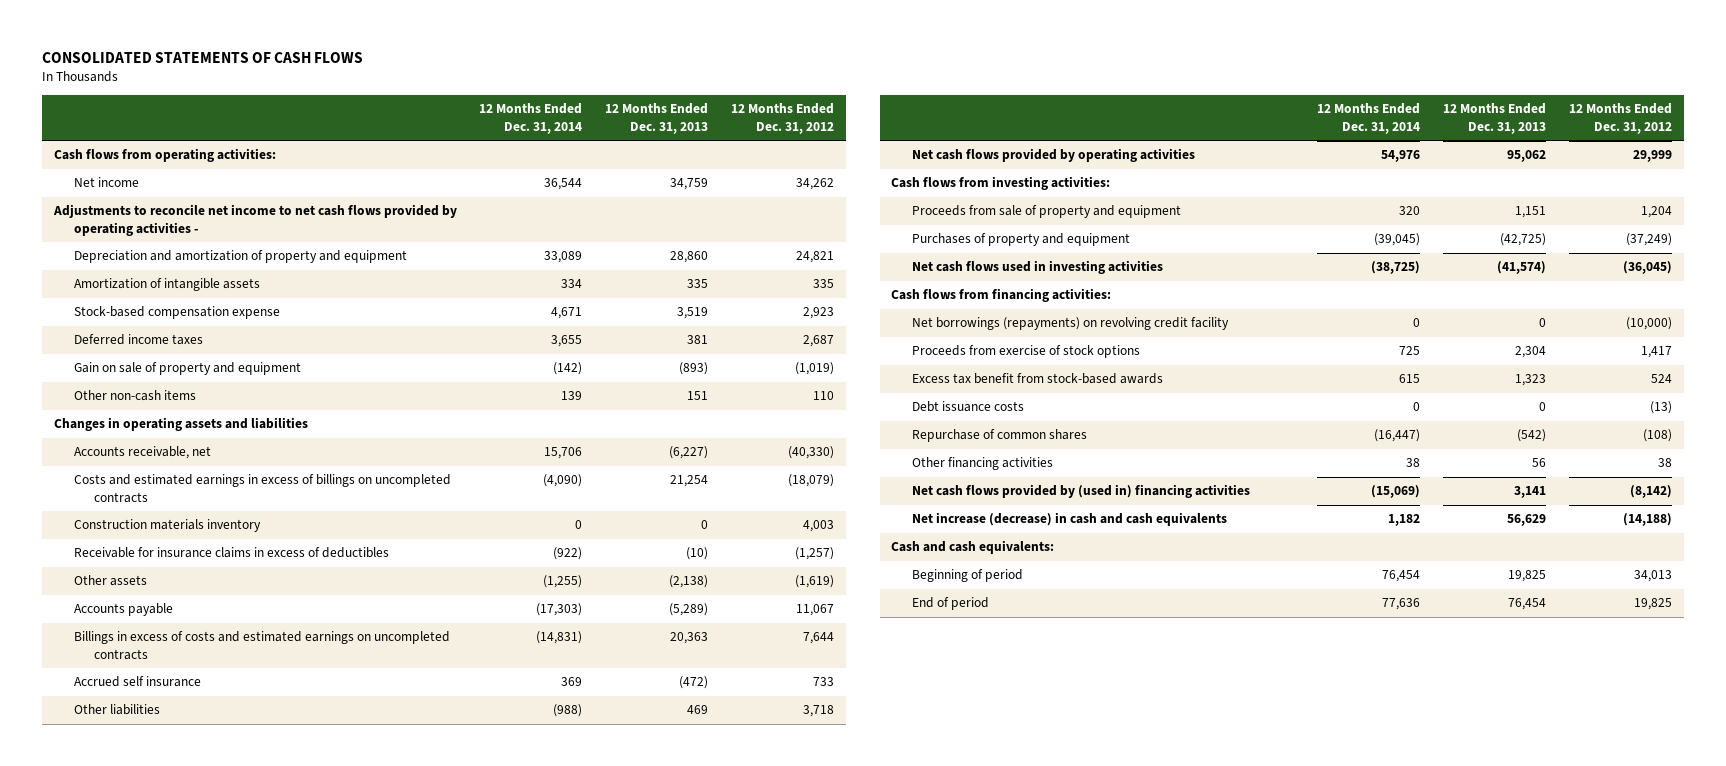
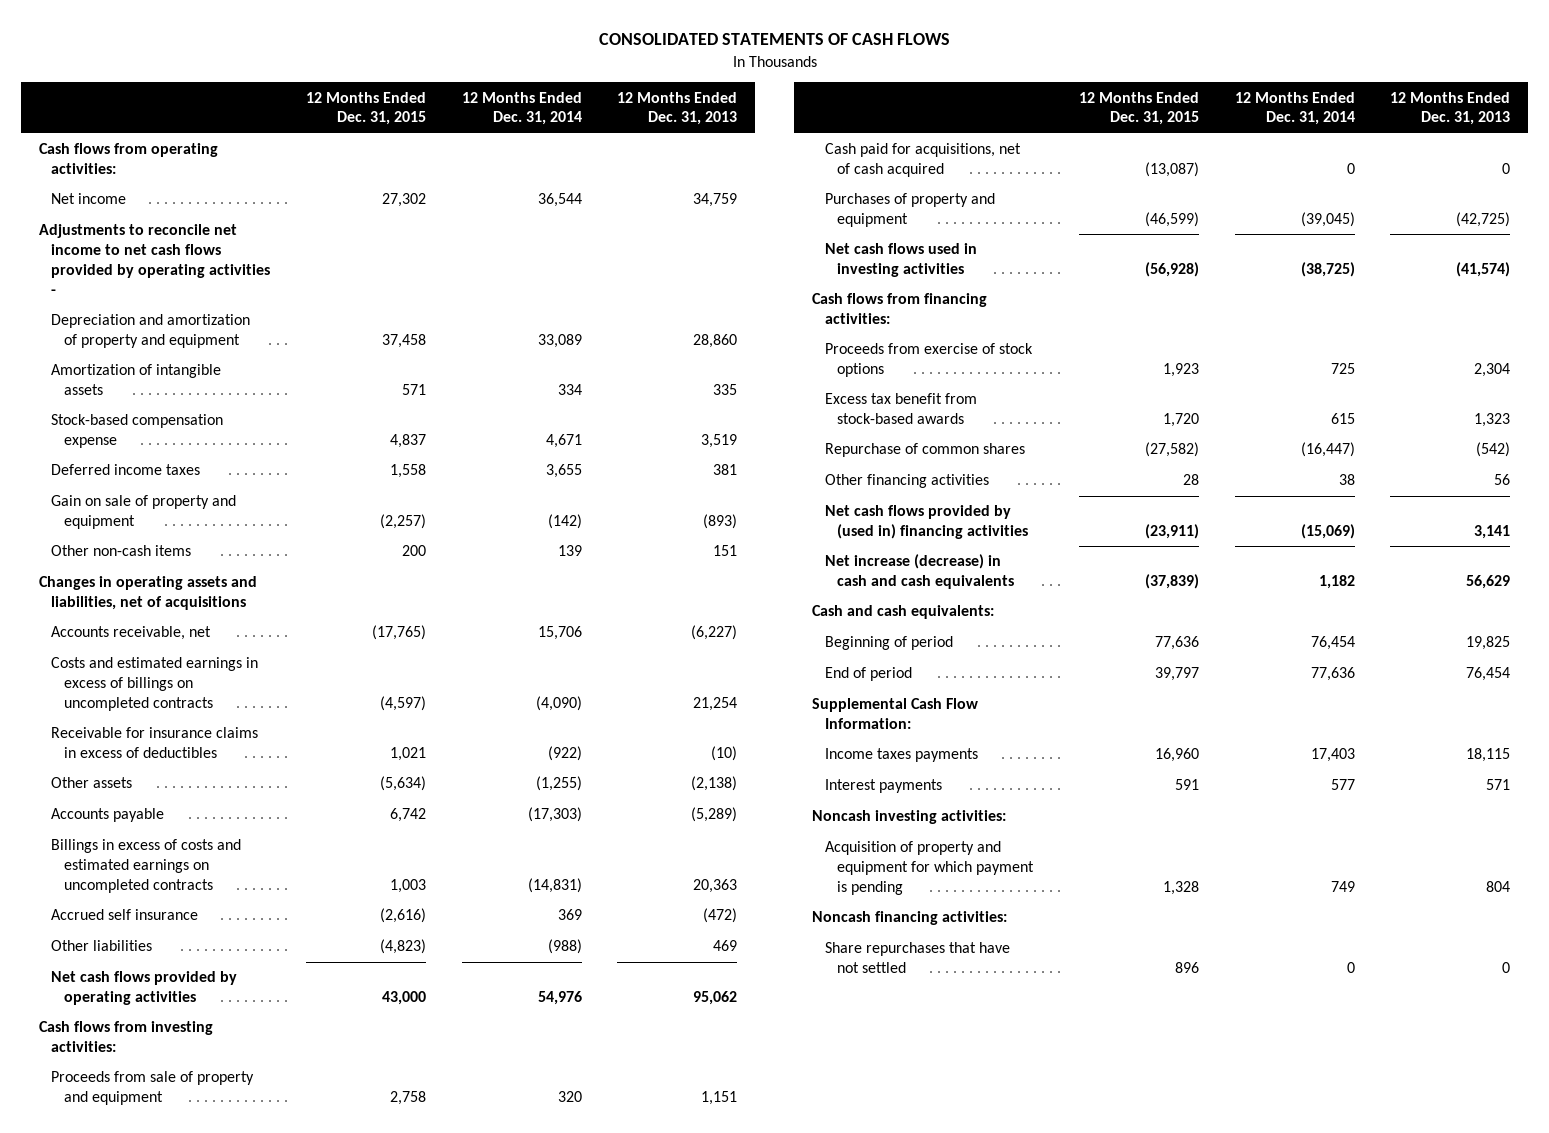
- | 12 Months Ended Dec. 31, 2014 | 12 Months Ended Dec. 31, 2013 | 12 Months Ended Dec. 31, 2012
+ | 12 Months Ended Dec. 31, 2015 | 12 Months Ended Dec. 31, 2014 | 12 Months Ended Dec. 31, 2013
- Changes in operating assets and liabilities
+ Changes in operating assets and liabilities, net of acquisitions
- Construction materials inventory | 0 | 0 | 4,003
+ Cash paid for acquisitions, net of cash acquired | (13,087) | 0 | 0
- Net borrowings (repayments) on revolving credit facility | 0 | 0 | (10,000)
- Debt issuance costs | 0 | 0 | (13)
+ Supplemental Cash Flow Information:
+ Income taxes payments | 16,960 | 17,403 | 18,115
+ Interest payments | 591 | 577 | 571
+ Noncash investing activities:
+ Acquisition of property and equipment for which payment is pending | 1,328 | 749 | 804
+ Noncash financing activities:
+ Share repurchases that have not settled | 896 | 0 | 0

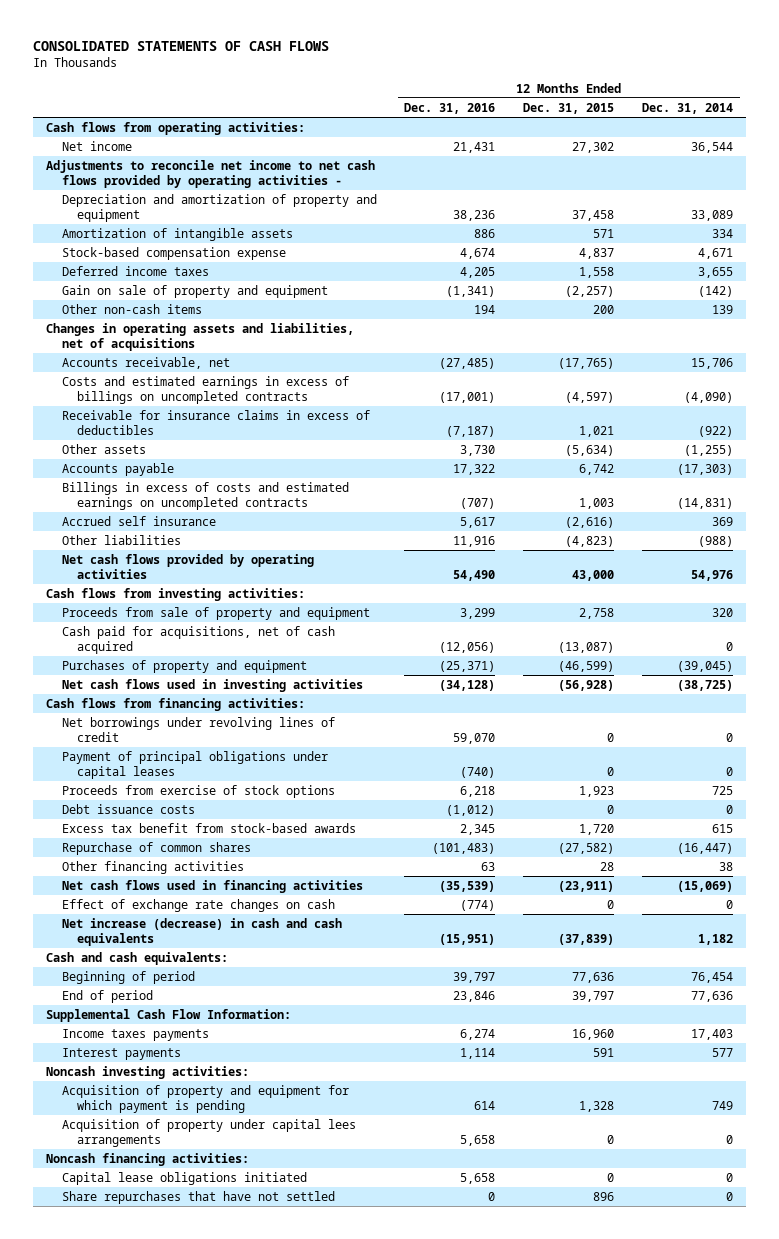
- | 12 Months Ended Dec. 31, 2015 | 12 Months Ended Dec. 31, 2014 | 12 Months Ended Dec. 31, 2013
+ | 12 Months Ended Dec. 31, 2016 | 12 Months Ended Dec. 31, 2015 | 12 Months Ended Dec. 31, 2014
+ Net borrowings under revolving lines of credit | 59,070 | 0 | 0
+ Payment of principal obligations under capital leases | (740) | 0 | 0
+ Debt issuance costs | (1,012) | 0 | 0
- Net cash flows provided by (used in) financing activities | (23,911) | (15,069) | 3,141
+ Net cash flows used in financing activities | (35,539) | (23,911) | (15,069)
+ Effect of exchange rate changes on cash | (774) | 0 | 0
+ Acquisition of property under capital lees arrangements | 5,658 | 0 | 0
+ Capital lease obligations initiated | 5,658 | 0 | 0

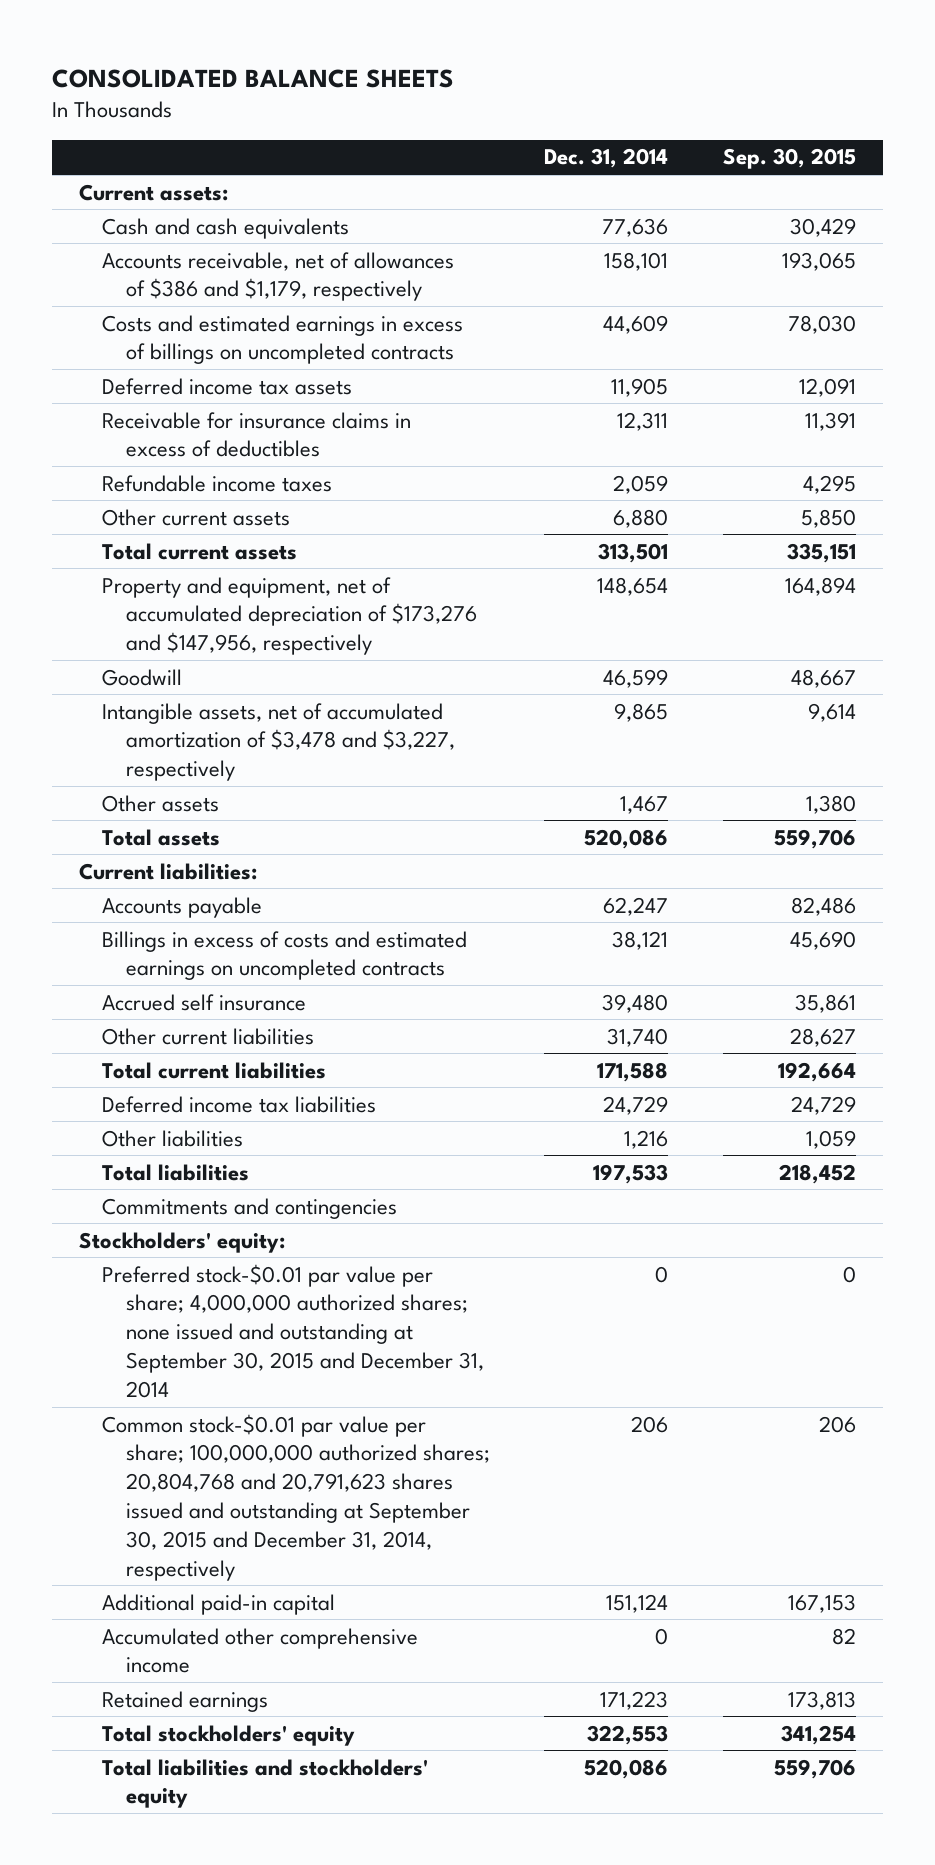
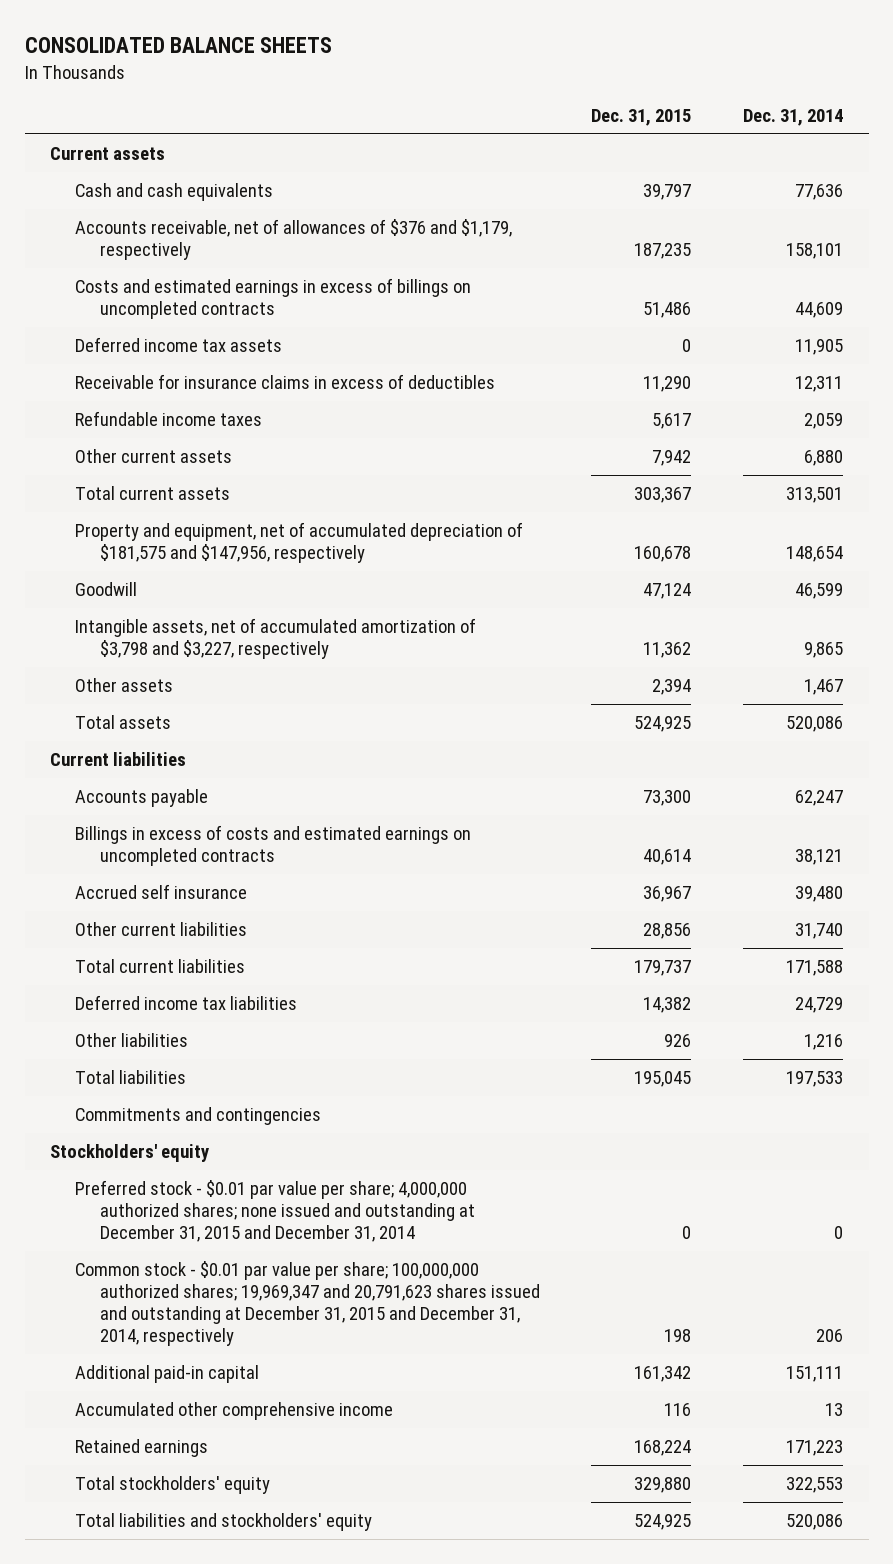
- | Dec. 31, 2014 | Sep. 30, 2015
+ | Dec. 31, 2015 | Dec. 31, 2014
- Current assets:
+ Current assets
- Accounts receivable, net of allowances of $386 and $1,179, respectively | 158,101 | 193,065
+ Accounts receivable, net of allowances of $376 and $1,179, respectively | 187,235 | 158,101
- Property and equipment, net of accumulated depreciation of $173,276 and $147,956, respectively | 148,654 | 164,894
+ Property and equipment, net of accumulated depreciation of $181,575 and $147,956, respectively | 160,678 | 148,654
- Intangible assets, net of accumulated amortization of $3,478 and $3,227, respectively | 9,865 | 9,614
+ Intangible assets, net of accumulated amortization of $3,798 and $3,227, respectively | 11,362 | 9,865
- Current liabilities:
+ Current liabilities
- Stockholders' equity:
- Preferred stock-$0.01 par value per share; 4,000,000 authorized shares; none issued and outstanding at September 30, 2015 and December 31, 2014 | 0 | 0
- Common stock-$0.01 par value per share; 100,000,000 authorized shares; 20,804,768 and 20,791,623 shares issued and outstanding at September 30, 2015 and December 31, 2014, respectively | 206 | 206
- Additional paid-in capital | 151,124 | 167,153
- Accumulated other comprehensive income | 0 | 82
+ Stockholders' equity
+ Preferred stock - $0.01 par value per share; 4,000,000 authorized shares; none issued and outstanding at December 31, 2015 and December 31, 2014 | 0 | 0
+ Common stock - $0.01 par value per share; 100,000,000 authorized shares; 19,969,347 and 20,791,623 shares issued and outstanding at December 31, 2015 and December 31, 2014, respectively | 198 | 206
+ Additional paid-in capital | 161,342 | 151,111
+ Accumulated other comprehensive income | 116 | 13

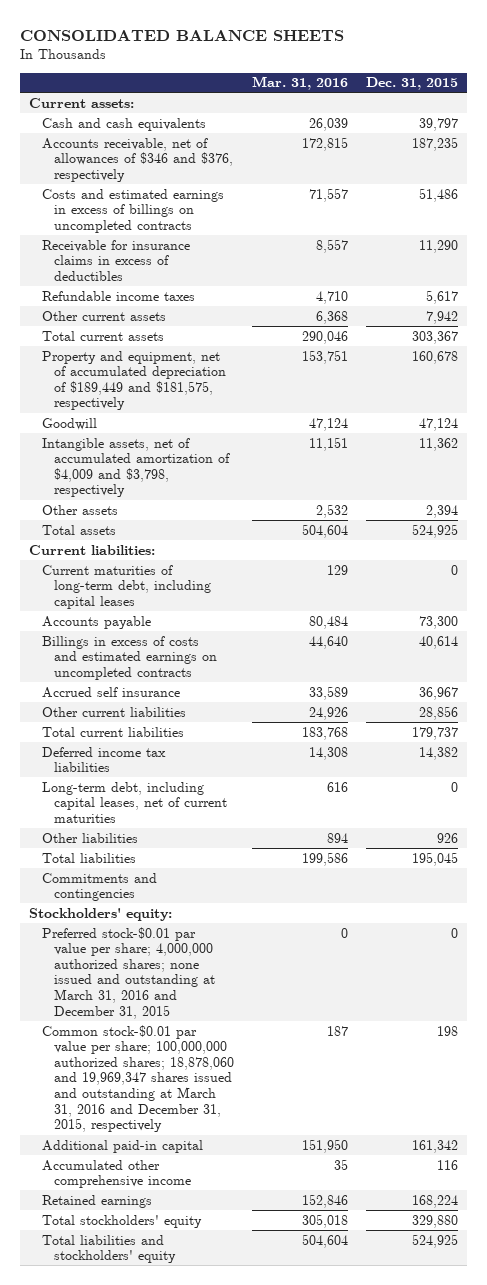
- | Dec. 31, 2015 | Dec. 31, 2014
+ | Mar. 31, 2016 | Dec. 31, 2015
- Current assets
+ Current assets:
- Accounts receivable, net of allowances of $376 and $1,179, respectively | 187,235 | 158,101
+ Accounts receivable, net of allowances of $346 and $376, respectively | 172,815 | 187,235
- Deferred income tax assets | 0 | 11,905
- Property and equipment, net of accumulated depreciation of $181,575 and $147,956, respectively | 160,678 | 148,654
+ Property and equipment, net of accumulated depreciation of $189,449 and $181,575, respectively | 153,751 | 160,678
- Intangible assets, net of accumulated amortization of $3,798 and $3,227, respectively | 11,362 | 9,865
+ Intangible assets, net of accumulated amortization of $4,009 and $3,798, respectively | 11,151 | 11,362
- Current liabilities
+ Current liabilities:
+ Current maturities of long-term debt, including capital leases | 129 | 0
+ Long-term debt, including capital leases, net of current maturities | 616 | 0
- Stockholders' equity
- Preferred stock - $0.01 par value per share; 4,000,000 authorized shares; none issued and outstanding at December 31, 2015 and December 31, 2014 | 0 | 0
- Common stock - $0.01 par value per share; 100,000,000 authorized shares; 19,969,347 and 20,791,623 shares issued and outstanding at December 31, 2015 and December 31, 2014, respectively | 198 | 206
+ Stockholders' equity:
+ Preferred stock-$0.01 par value per share; 4,000,000 authorized shares; none issued and outstanding at March 31, 2016 and December 31, 2015 | 0 | 0
+ Common stock-$0.01 par value per share; 100,000,000 authorized shares; 18,878,060 and 19,969,347 shares issued and outstanding at March 31, 2016 and December 31, 2015, respectively | 187 | 198

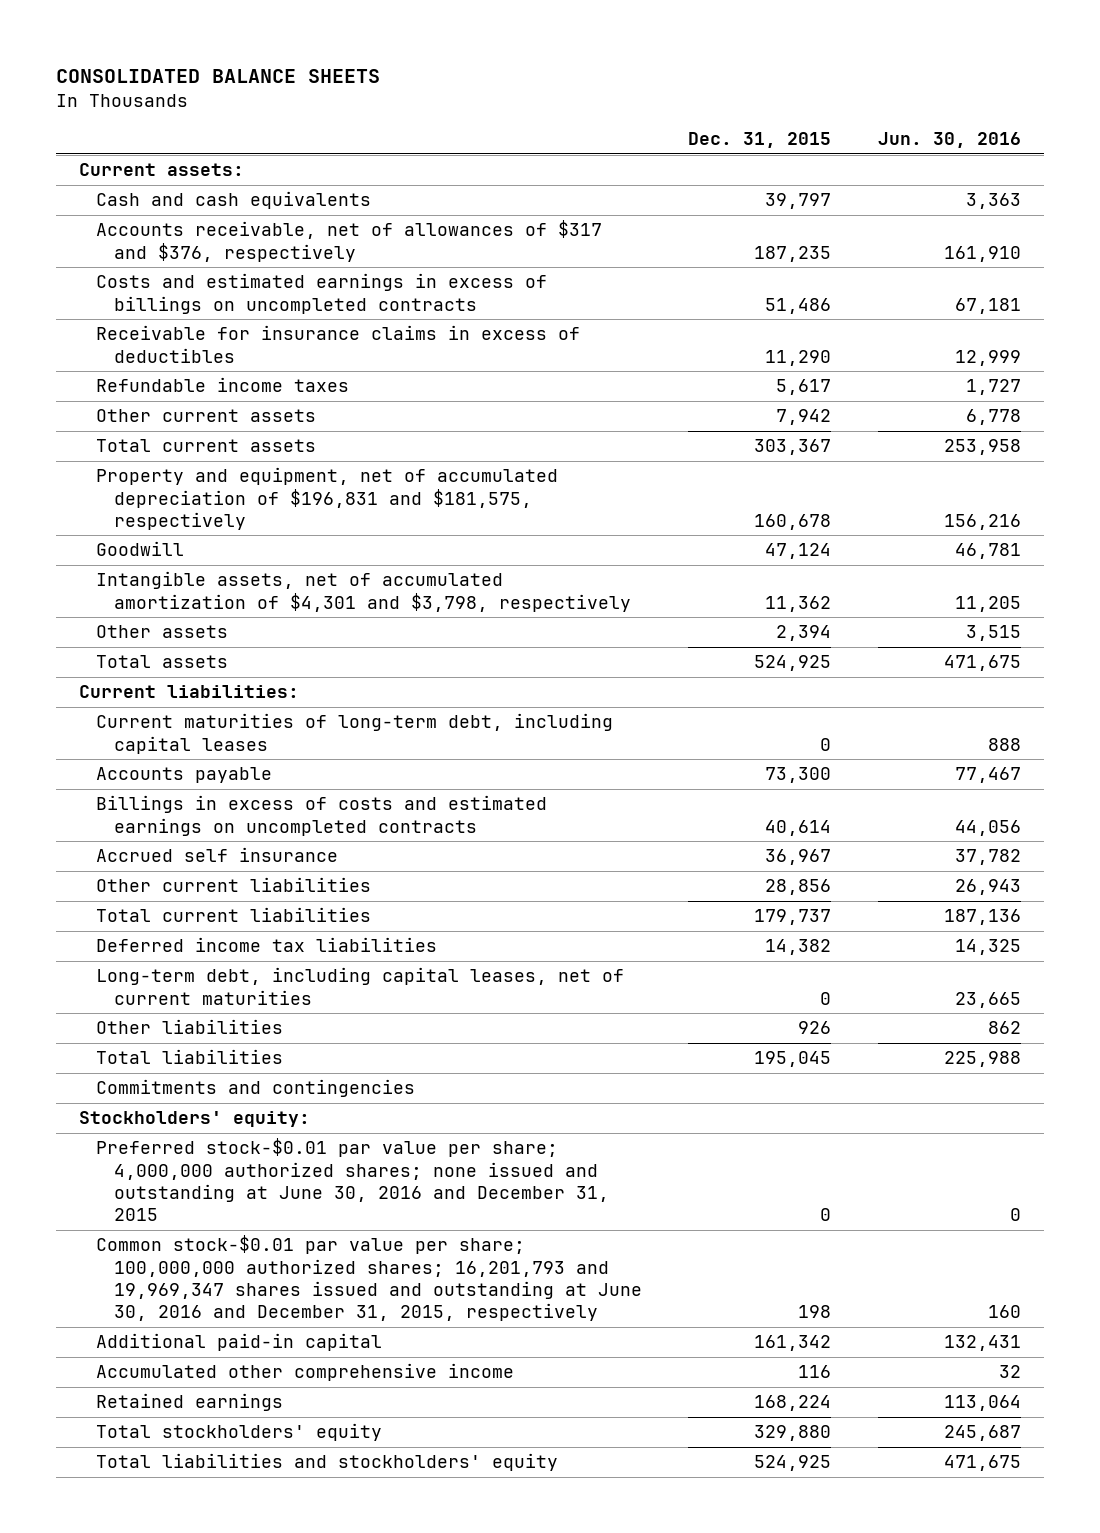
- | Mar. 31, 2016 | Dec. 31, 2015
+ | Dec. 31, 2015 | Jun. 30, 2016
- Accounts receivable, net of allowances of $346 and $376, respectively | 172,815 | 187,235
+ Accounts receivable, net of allowances of $317 and $376, respectively | 187,235 | 161,910
- Property and equipment, net of accumulated depreciation of $189,449 and $181,575, respectively | 153,751 | 160,678
+ Property and equipment, net of accumulated depreciation of $196,831 and $181,575, respectively | 160,678 | 156,216
- Intangible assets, net of accumulated amortization of $4,009 and $3,798, respectively | 11,151 | 11,362
+ Intangible assets, net of accumulated amortization of $4,301 and $3,798, respectively | 11,362 | 11,205
- Preferred stock-$0.01 par value per share; 4,000,000 authorized shares; none issued and outstanding at March 31, 2016 and December 31, 2015 | 0 | 0
- Common stock-$0.01 par value per share; 100,000,000 authorized shares; 18,878,060 and 19,969,347 shares issued and outstanding at March 31, 2016 and December 31, 2015, respectively | 187 | 198
+ Preferred stock-$0.01 par value per share; 4,000,000 authorized shares; none issued and outstanding at June 30, 2016 and December 31, 2015 | 0 | 0
+ Common stock-$0.01 par value per share; 100,000,000 authorized shares; 16,201,793 and 19,969,347 shares issued and outstanding at June 30, 2016 and December 31, 2015, respectively | 198 | 160

